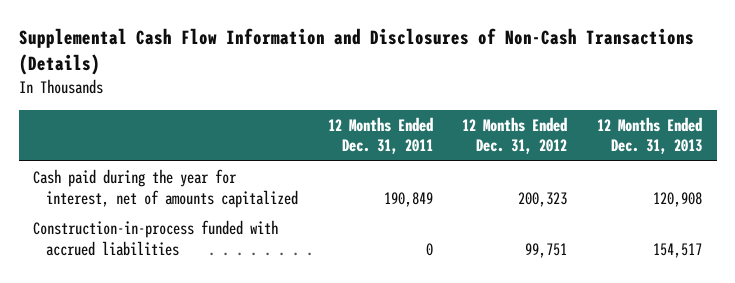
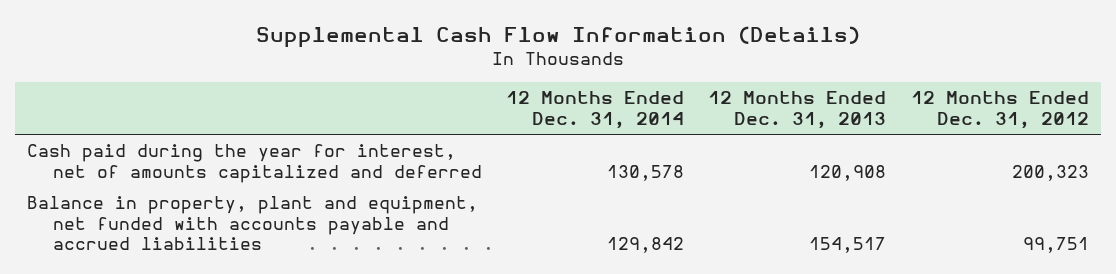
- Supplemental Cash Flow Information and Disclosures of Non-Cash Transactions (Details)
+ Supplemental Cash Flow Information (Details)
- | 12 Months Ended Dec. 31, 2011 | 12 Months Ended Dec. 31, 2012 | 12 Months Ended Dec. 31, 2013
+ | 12 Months Ended Dec. 31, 2014 | 12 Months Ended Dec. 31, 2013 | 12 Months Ended Dec. 31, 2012
- Cash paid during the year for interest, net of amounts capitalized | 190,849 | 200,323 | 120,908
- Construction-in-process funded with accrued liabilities | 0 | 99,751 | 154,517
+ Cash paid during the year for interest, net of amounts capitalized and deferred | 130,578 | 120,908 | 200,323
+ Balance in property, plant and equipment, net funded with accounts payable and accrued liabilities | 129,842 | 154,517 | 99,751

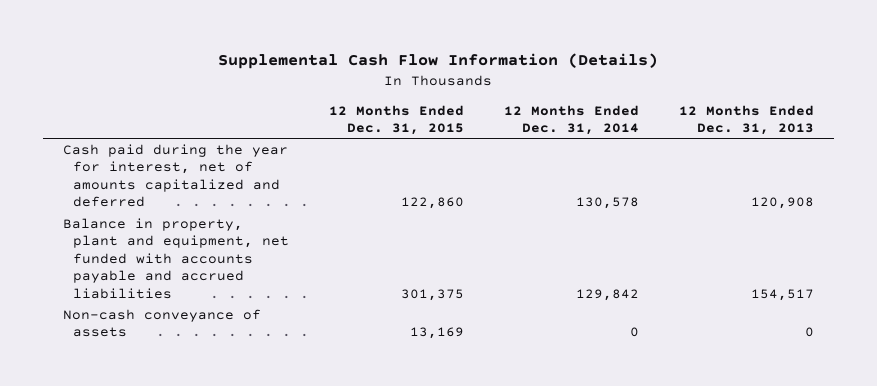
- | 12 Months Ended Dec. 31, 2014 | 12 Months Ended Dec. 31, 2013 | 12 Months Ended Dec. 31, 2012
+ | 12 Months Ended Dec. 31, 2015 | 12 Months Ended Dec. 31, 2014 | 12 Months Ended Dec. 31, 2013
+ Non-cash conveyance of assets | 13,169 | 0 | 0

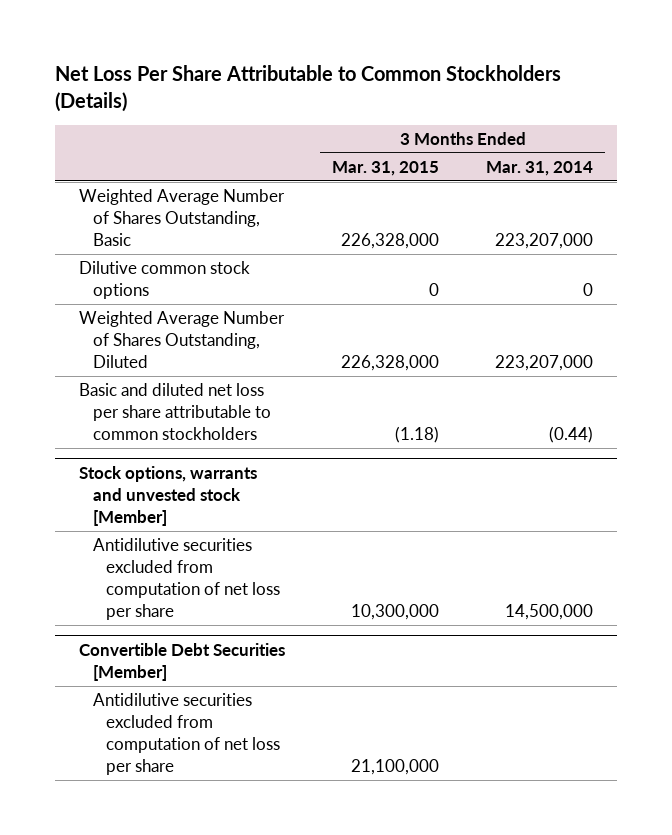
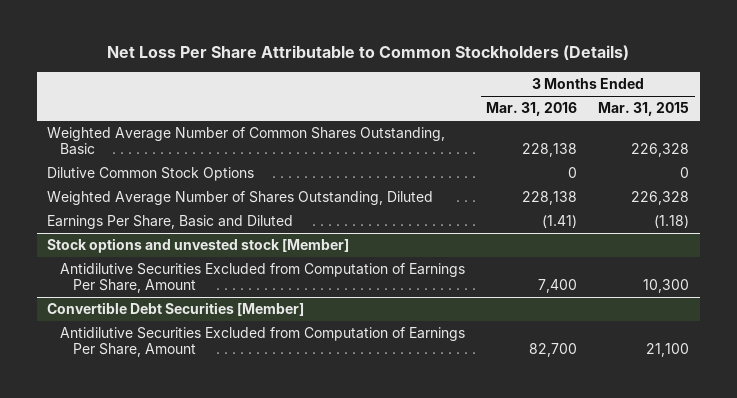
- | 3 Months Ended Mar. 31, 2015 | 3 Months Ended Mar. 31, 2014
+ | 3 Months Ended Mar. 31, 2016 | 3 Months Ended Mar. 31, 2015
- Weighted Average Number of Shares Outstanding, Basic | 226,328,000 | 223,207,000
- Dilutive common stock options | 0 | 0
- Weighted Average Number of Shares Outstanding, Diluted | 226,328,000 | 223,207,000
- Basic and diluted net loss per share attributable to common stockholders | (1.18) | (0.44)
- Stock options, warrants and unvested stock [Member]
- Antidilutive securities excluded from computation of net loss per share | 10,300,000 | 14,500,000
+ Weighted Average Number of Common Shares Outstanding, Basic | 228,138 | 226,328
+ Dilutive Common Stock Options | 0 | 0
+ Weighted Average Number of Shares Outstanding, Diluted | 228,138 | 226,328
+ Earnings Per Share, Basic and Diluted | (1.41) | (1.18)
+ Stock options and unvested stock [Member]
+ Antidilutive Securities Excluded from Computation of Earnings Per Share, Amount | 7,400 | 10,300
@ Convertible Debt Securities [Member]
- Antidilutive securities excluded from computation of net loss per share | 21,100,000 |
+ Antidilutive Securities Excluded from Computation of Earnings Per Share, Amount | 82,700 | 21,100

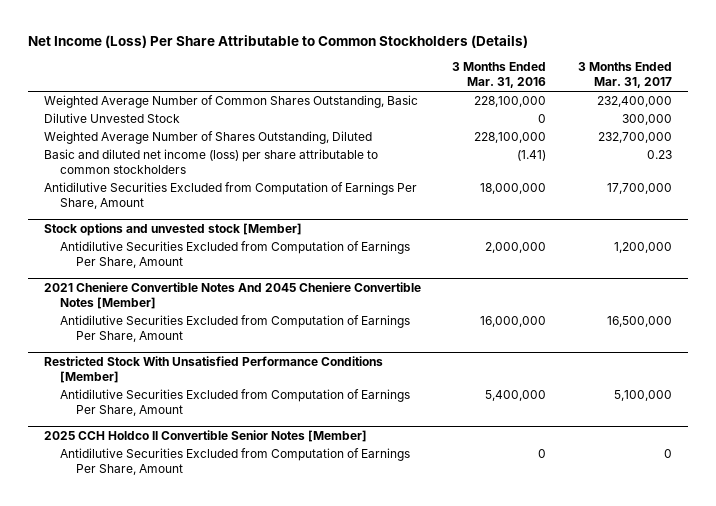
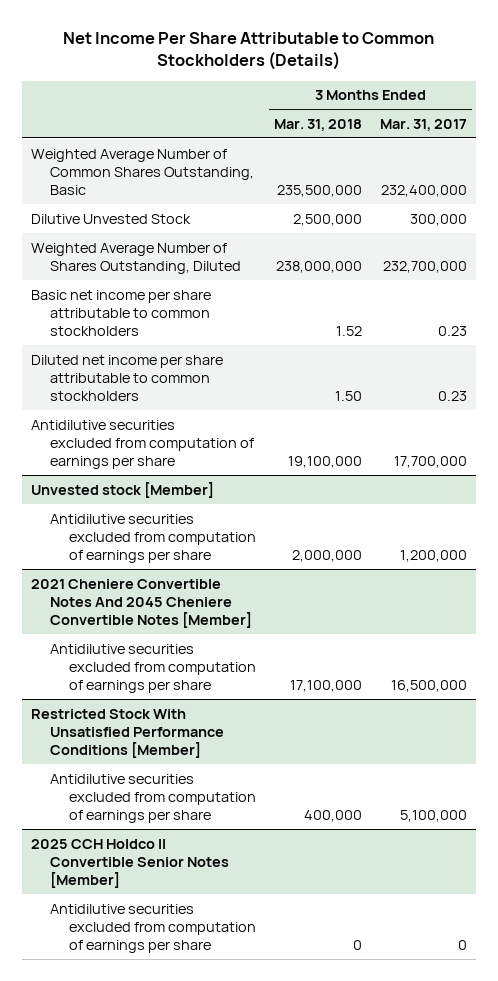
- Net Income (Loss) Per Share Attributable to Common Stockholders (Details)
+ Net Income Per Share Attributable to Common Stockholders (Details)
- | 3 Months Ended Mar. 31, 2016 | 3 Months Ended Mar. 31, 2017
+ | 3 Months Ended Mar. 31, 2018 | 3 Months Ended Mar. 31, 2017
- Basic and diluted net income (loss) per share attributable to common stockholders | (1.41) | 0.23
- Antidilutive Securities Excluded from Computation of Earnings Per Share, Amount | 18,000,000 | 17,700,000
- Stock options and unvested stock [Member]
- Antidilutive Securities Excluded from Computation of Earnings Per Share, Amount | 2,000,000 | 1,200,000
+ Basic net income per share attributable to common stockholders | 1.52 | 0.23
+ Diluted net income per share attributable to common stockholders | 1.50 | 0.23
+ Antidilutive securities excluded from computation of earnings per share | 19,100,000 | 17,700,000
+ Unvested stock [Member]
+ Antidilutive securities excluded from computation of earnings per share | 2,000,000 | 1,200,000
@ 2021 Cheniere Convertible Notes And 2045 Cheniere Convertible Notes [Member]
- Antidilutive Securities Excluded from Computation of Earnings Per Share, Amount | 16,000,000 | 16,500,000
+ Antidilutive securities excluded from computation of earnings per share | 17,100,000 | 16,500,000
@ Restricted Stock With Unsatisfied Performance Conditions [Member]
- Antidilutive Securities Excluded from Computation of Earnings Per Share, Amount | 5,400,000 | 5,100,000
+ Antidilutive securities excluded from computation of earnings per share | 400,000 | 5,100,000
@ 2025 CCH Holdco II Convertible Senior Notes [Member]
- Antidilutive Securities Excluded from Computation of Earnings Per Share, Amount | 0 | 0
+ Antidilutive securities excluded from computation of earnings per share | 0 | 0

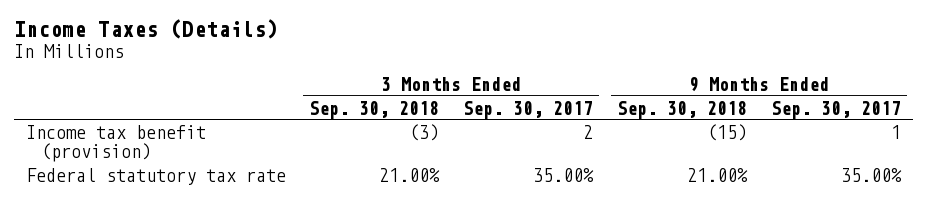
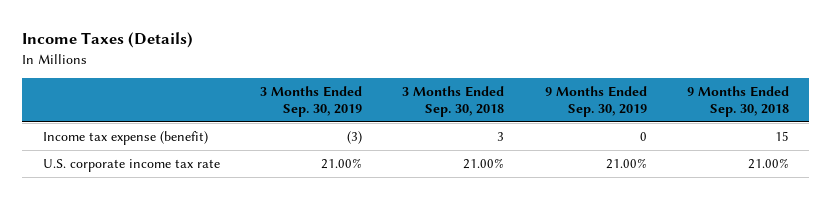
- | 3 Months Ended Sep. 30, 2018 | 3 Months Ended Sep. 30, 2017 | 9 Months Ended Sep. 30, 2018 | 9 Months Ended Sep. 30, 2017
+ | 3 Months Ended Sep. 30, 2019 | 3 Months Ended Sep. 30, 2018 | 9 Months Ended Sep. 30, 2019 | 9 Months Ended Sep. 30, 2018
- Income tax benefit (provision) | (3) | 2 | (15) | 1
- Federal statutory tax rate | 21.00% | 35.00% | 21.00% | 35.00%
+ Income tax expense (benefit) | (3) | 3 | 0 | 15
+ U.S. corporate income tax rate | 21.00% | 21.00% | 21.00% | 21.00%

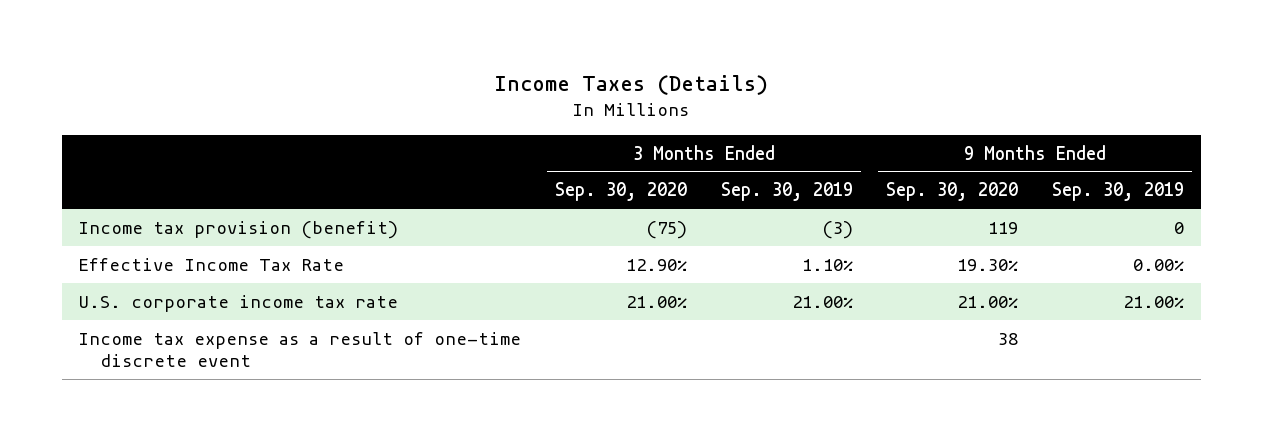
- | 3 Months Ended Sep. 30, 2019 | 3 Months Ended Sep. 30, 2018 | 9 Months Ended Sep. 30, 2019 | 9 Months Ended Sep. 30, 2018
+ | 3 Months Ended Sep. 30, 2020 | 3 Months Ended Sep. 30, 2019 | 9 Months Ended Sep. 30, 2020 | 9 Months Ended Sep. 30, 2019
- Income tax expense (benefit) | (3) | 3 | 0 | 15
+ Income tax provision (benefit) | (75) | (3) | 119 | 0
+ Effective Income Tax Rate | 12.90% | 1.10% | 19.30% | 0.00%
+ Income tax expense as a result of one-time discrete event | | | 38 |

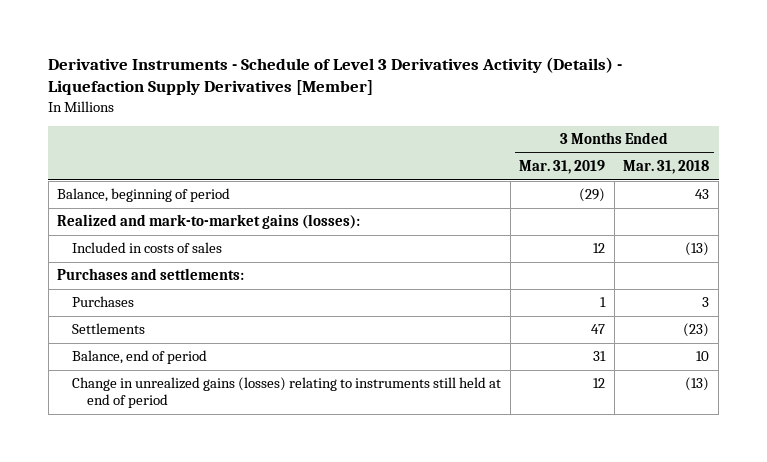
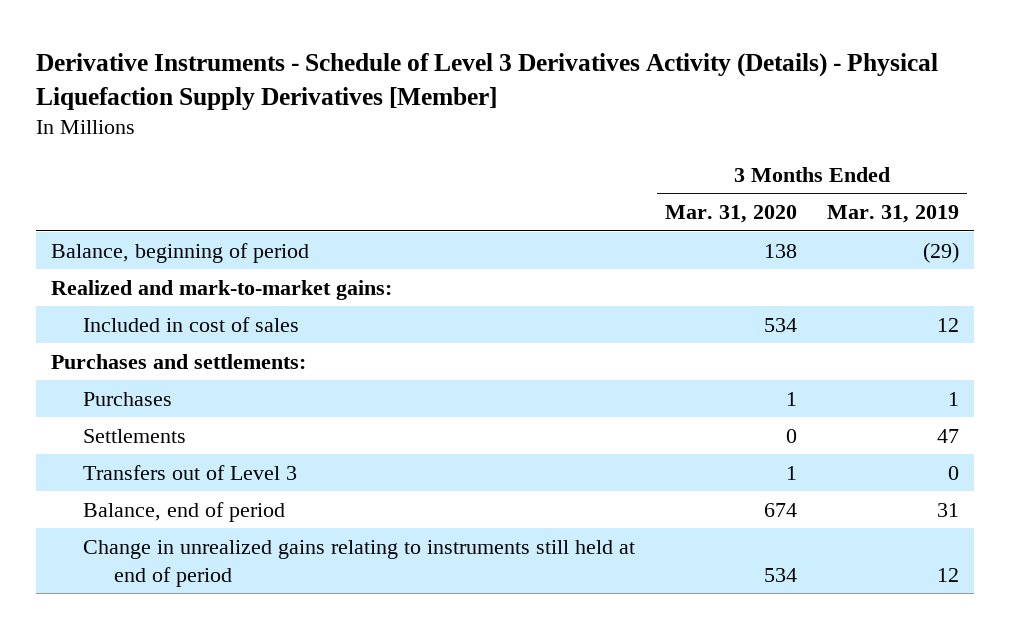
- Derivative Instruments - Schedule of Level 3 Derivatives Activity (Details) - Liquefaction Supply Derivatives [Member]
+ Derivative Instruments - Schedule of Level 3 Derivatives Activity (Details) - Physical Liquefaction Supply Derivatives [Member]
- | 3 Months Ended Mar. 31, 2019 | 3 Months Ended Mar. 31, 2018
+ | 3 Months Ended Mar. 31, 2020 | 3 Months Ended Mar. 31, 2019
- Realized and mark-to-market gains (losses):
- Included in costs of sales | 12 | (13)
+ Realized and mark-to-market gains:
+ Included in cost of sales | 534 | 12
+ Transfers out of Level 3 | 1 | 0
- Change in unrealized gains (losses) relating to instruments still held at end of period | 12 | (13)
+ Change in unrealized gains relating to instruments still held at end of period | 534 | 12

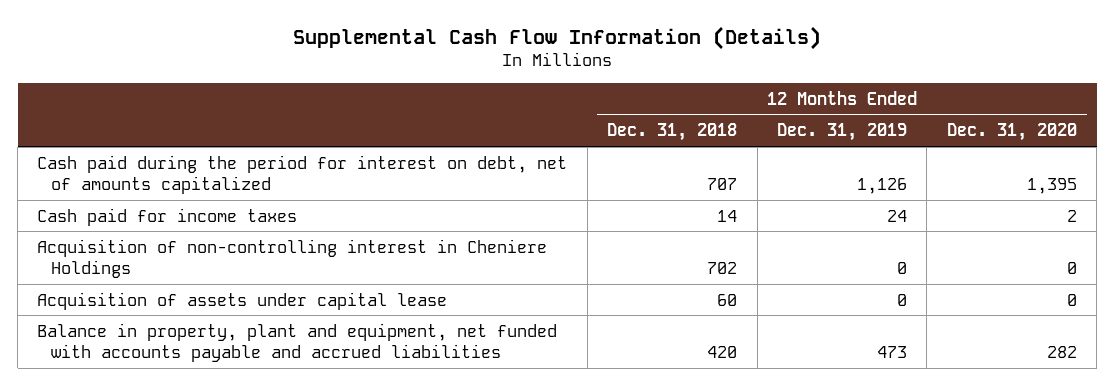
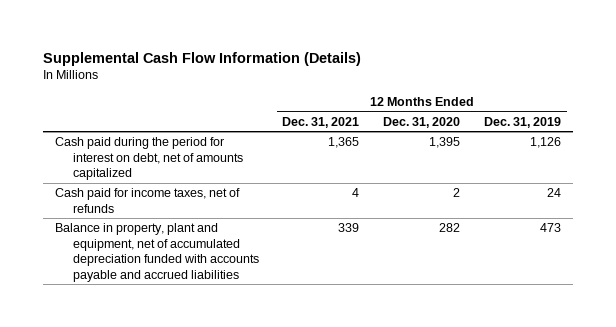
- | 12 Months Ended Dec. 31, 2018 | 12 Months Ended Dec. 31, 2019 | 12 Months Ended Dec. 31, 2020
+ | 12 Months Ended Dec. 31, 2021 | 12 Months Ended Dec. 31, 2020 | 12 Months Ended Dec. 31, 2019
- Cash paid for income taxes | 14 | 24 | 2
- Acquisition of non-controlling interest in Cheniere Holdings | 702 | 0 | 0
- Acquisition of assets under capital lease | 60 | 0 | 0
- Balance in property, plant and equipment, net funded with accounts payable and accrued liabilities | 420 | 473 | 282
+ Cash paid for income taxes, net of refunds | 4 | 2 | 24
+ Balance in property, plant and equipment, net of accumulated depreciation funded with accounts payable and accrued liabilities | 339 | 282 | 473

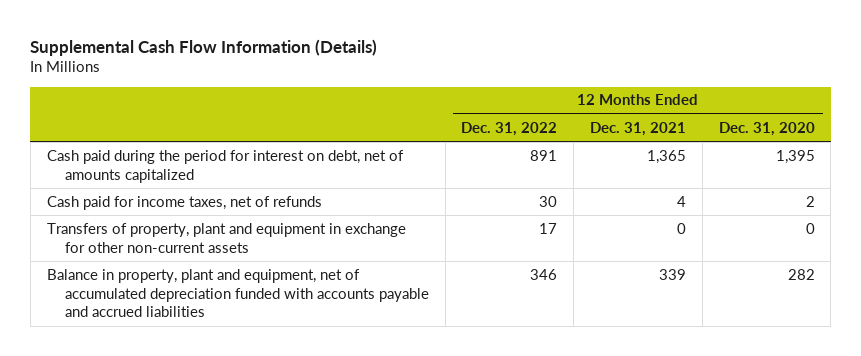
- | 12 Months Ended Dec. 31, 2021 | 12 Months Ended Dec. 31, 2020 | 12 Months Ended Dec. 31, 2019
+ | 12 Months Ended Dec. 31, 2022 | 12 Months Ended Dec. 31, 2021 | 12 Months Ended Dec. 31, 2020
+ Transfers of property, plant and equipment in exchange for other non-current assets | 17 | 0 | 0

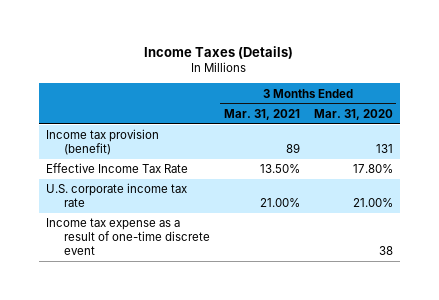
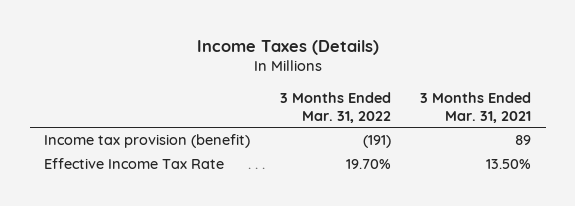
- | 3 Months Ended Mar. 31, 2021 | 3 Months Ended Mar. 31, 2020
+ | 3 Months Ended Mar. 31, 2022 | 3 Months Ended Mar. 31, 2021
- U.S. corporate income tax rate | 21.00% | 21.00%
- Income tax expense as a result of one-time discrete event | | 38

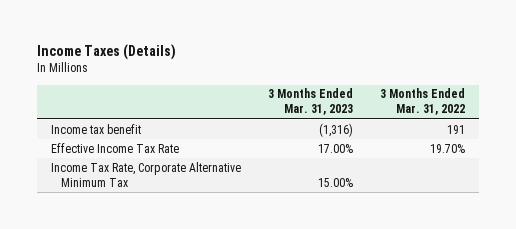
- | 3 Months Ended Mar. 31, 2022 | 3 Months Ended Mar. 31, 2021
+ | 3 Months Ended Mar. 31, 2023 | 3 Months Ended Mar. 31, 2022
- Income tax provision (benefit) | (191) | 89
+ Income tax benefit | (1,316) | 191
+ Income Tax Rate, Corporate Alternative Minimum Tax | 15.00% |

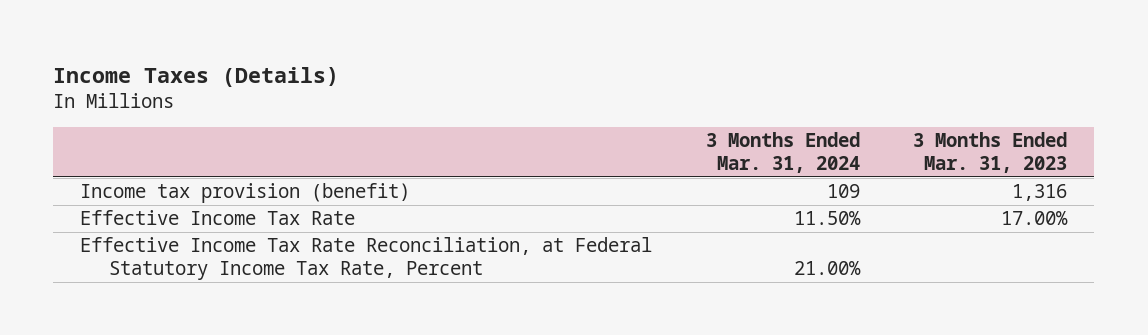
- | 3 Months Ended Mar. 31, 2023 | 3 Months Ended Mar. 31, 2022
+ | 3 Months Ended Mar. 31, 2024 | 3 Months Ended Mar. 31, 2023
- Income tax benefit | (1,316) | 191
+ Income tax provision (benefit) | 109 | 1,316
- Income Tax Rate, Corporate Alternative Minimum Tax | 15.00% |
+ Effective Income Tax Rate Reconciliation, at Federal Statutory Income Tax Rate, Percent | 21.00% |

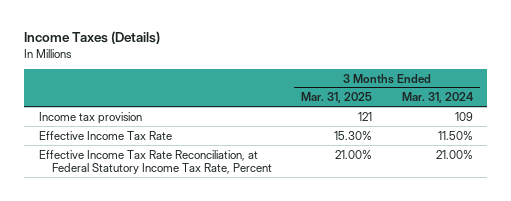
- | 3 Months Ended Mar. 31, 2024 | 3 Months Ended Mar. 31, 2023
+ | 3 Months Ended Mar. 31, 2025 | 3 Months Ended Mar. 31, 2024
- Income tax provision (benefit) | 109 | 1,316
+ Income tax provision | 121 | 109

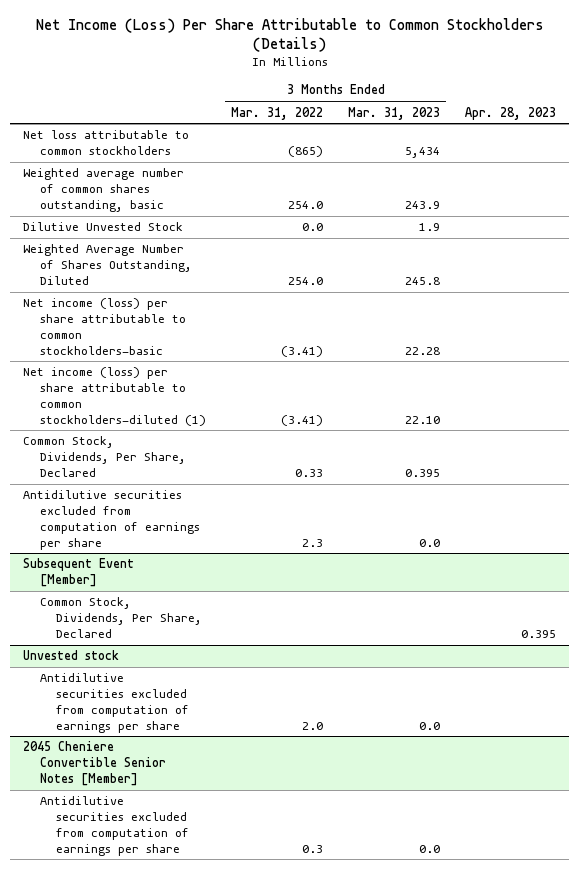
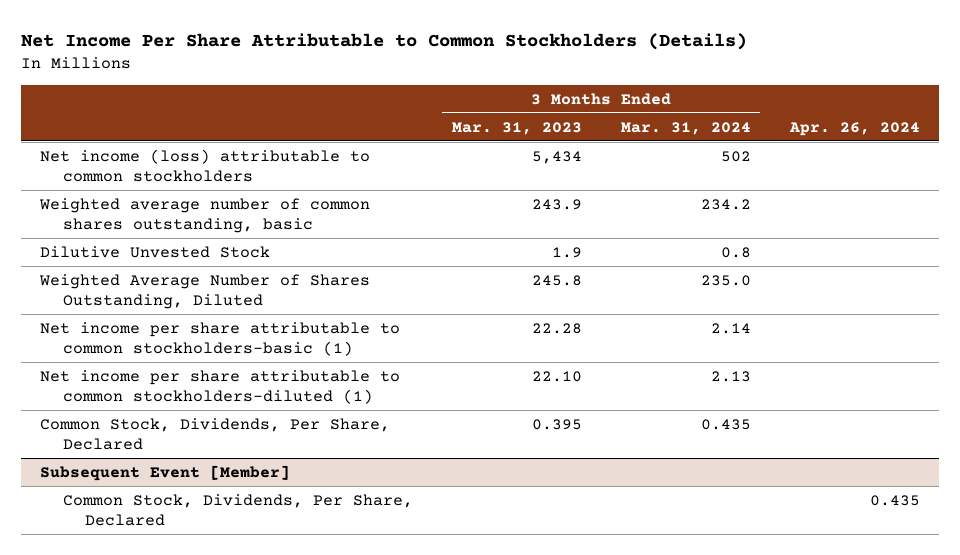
- Net Income (Loss) Per Share Attributable to Common Stockholders (Details)
+ Net Income Per Share Attributable to Common Stockholders (Details)
- | 3 Months Ended Mar. 31, 2022 | 3 Months Ended Mar. 31, 2023 | Apr. 28, 2023
+ | 3 Months Ended Mar. 31, 2023 | 3 Months Ended Mar. 31, 2024 | Apr. 26, 2024
- Net loss attributable to common stockholders | (865) | 5,434 |
+ Net income (loss) attributable to common stockholders | 5,434 | 502 |
- Net income (loss) per share attributable to common stockholders-basic | (3.41) | 22.28 |
- Net income (loss) per share attributable to common stockholders-diluted (1) | (3.41) | 22.10 |
+ Net income per share attributable to common stockholders-basic (1) | 22.28 | 2.14 |
+ Net income per share attributable to common stockholders-diluted (1) | 22.10 | 2.13 |
- Antidilutive securities excluded from computation of earnings per share | 2.3 | 0.0 |
- Unvested stock
- Antidilutive securities excluded from computation of earnings per share | 2.0 | 0.0 |
- 2045 Cheniere Convertible Senior Notes [Member]
- Antidilutive securities excluded from computation of earnings per share | 0.3 | 0.0 |

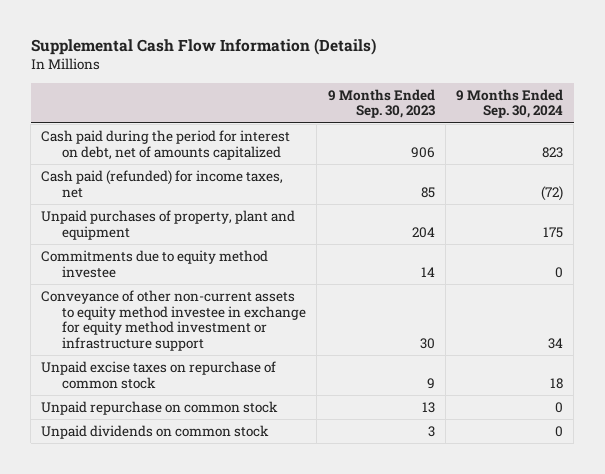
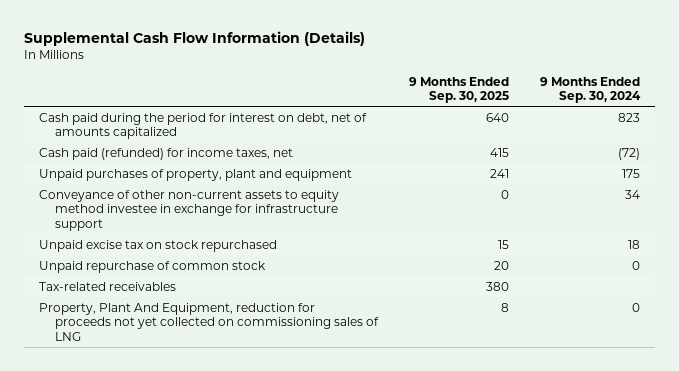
- | 9 Months Ended Sep. 30, 2023 | 9 Months Ended Sep. 30, 2024
+ | 9 Months Ended Sep. 30, 2025 | 9 Months Ended Sep. 30, 2024
- Commitments due to equity method investee | 14 | 0
- Conveyance of other non-current assets to equity method investee in exchange for equity method investment or infrastructure support | 30 | 34
- Unpaid excise taxes on repurchase of common stock | 9 | 18
- Unpaid repurchase on common stock | 13 | 0
- Unpaid dividends on common stock | 3 | 0
+ Conveyance of other non-current assets to equity method investee in exchange for infrastructure support | 0 | 34
+ Unpaid excise tax on stock repurchased | 15 | 18
+ Unpaid repurchase of common stock | 20 | 0
+ Tax-related receivables | 380 |
+ Property, Plant And Equipment, reduction for proceeds not yet collected on commissioning sales of LNG | 8 | 0

